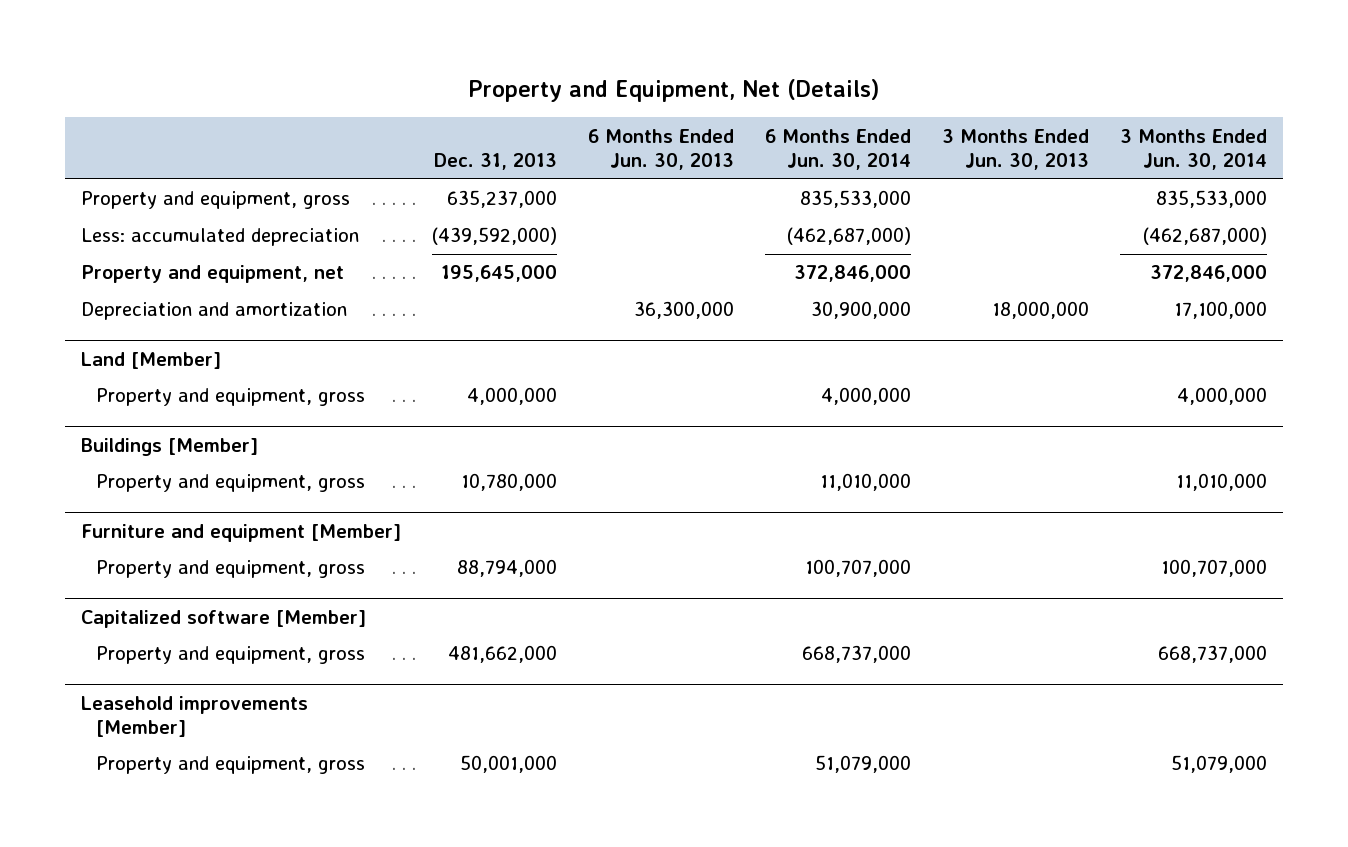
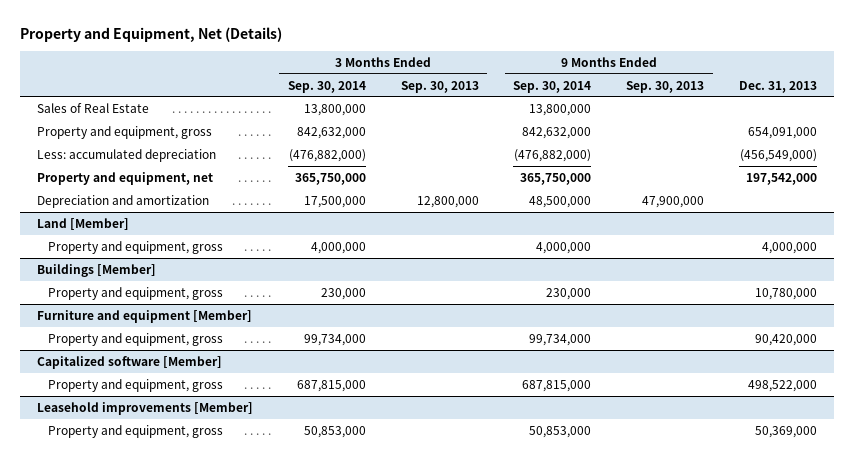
- | Dec. 31, 2013 | 6 Months Ended Jun. 30, 2013 | 6 Months Ended Jun. 30, 2014 | 3 Months Ended Jun. 30, 2013 | 3 Months Ended Jun. 30, 2014
+ | 3 Months Ended Sep. 30, 2014 | 3 Months Ended Sep. 30, 2013 | 9 Months Ended Sep. 30, 2014 | 9 Months Ended Sep. 30, 2013 | Dec. 31, 2013
- Property and equipment, gross | 635,237,000 | | 835,533,000 | | 835,533,000
- Less: accumulated depreciation | (439,592,000) | | (462,687,000) | | (462,687,000)
- Property and equipment, net | 195,645,000 | | 372,846,000 | | 372,846,000
+ Sales of Real Estate | 13,800,000 | | 13,800,000 | |
+ Property and equipment, gross | 842,632,000 | | 842,632,000 | | 654,091,000
+ Less: accumulated depreciation | (476,882,000) | | (476,882,000) | | (456,549,000)
+ Property and equipment, net | 365,750,000 | | 365,750,000 | | 197,542,000
@ Furniture and equipment [Member]
- Property and equipment, gross | 88,794,000 | | 100,707,000 | | 100,707,000
+ Property and equipment, gross | 99,734,000 | | 99,734,000 | | 90,420,000
@ Capitalized software [Member]
- Property and equipment, gross | 481,662,000 | | 668,737,000 | | 668,737,000
+ Property and equipment, gross | 687,815,000 | | 687,815,000 | | 498,522,000
@ Leasehold improvements [Member]
- Property and equipment, gross | 50,001,000 | | 51,079,000 | | 51,079,000
+ Property and equipment, gross | 50,853,000 | | 50,853,000 | | 50,369,000

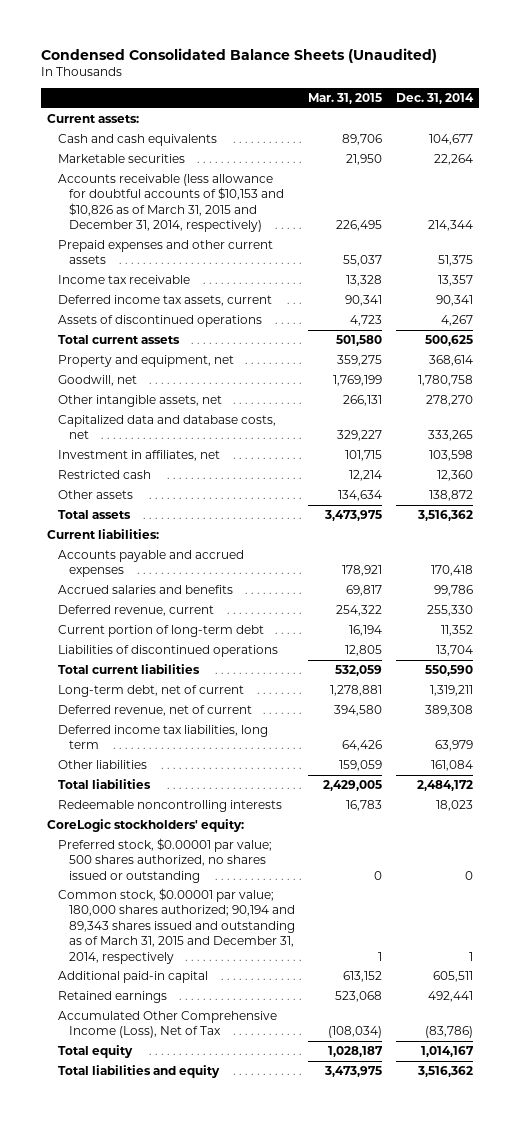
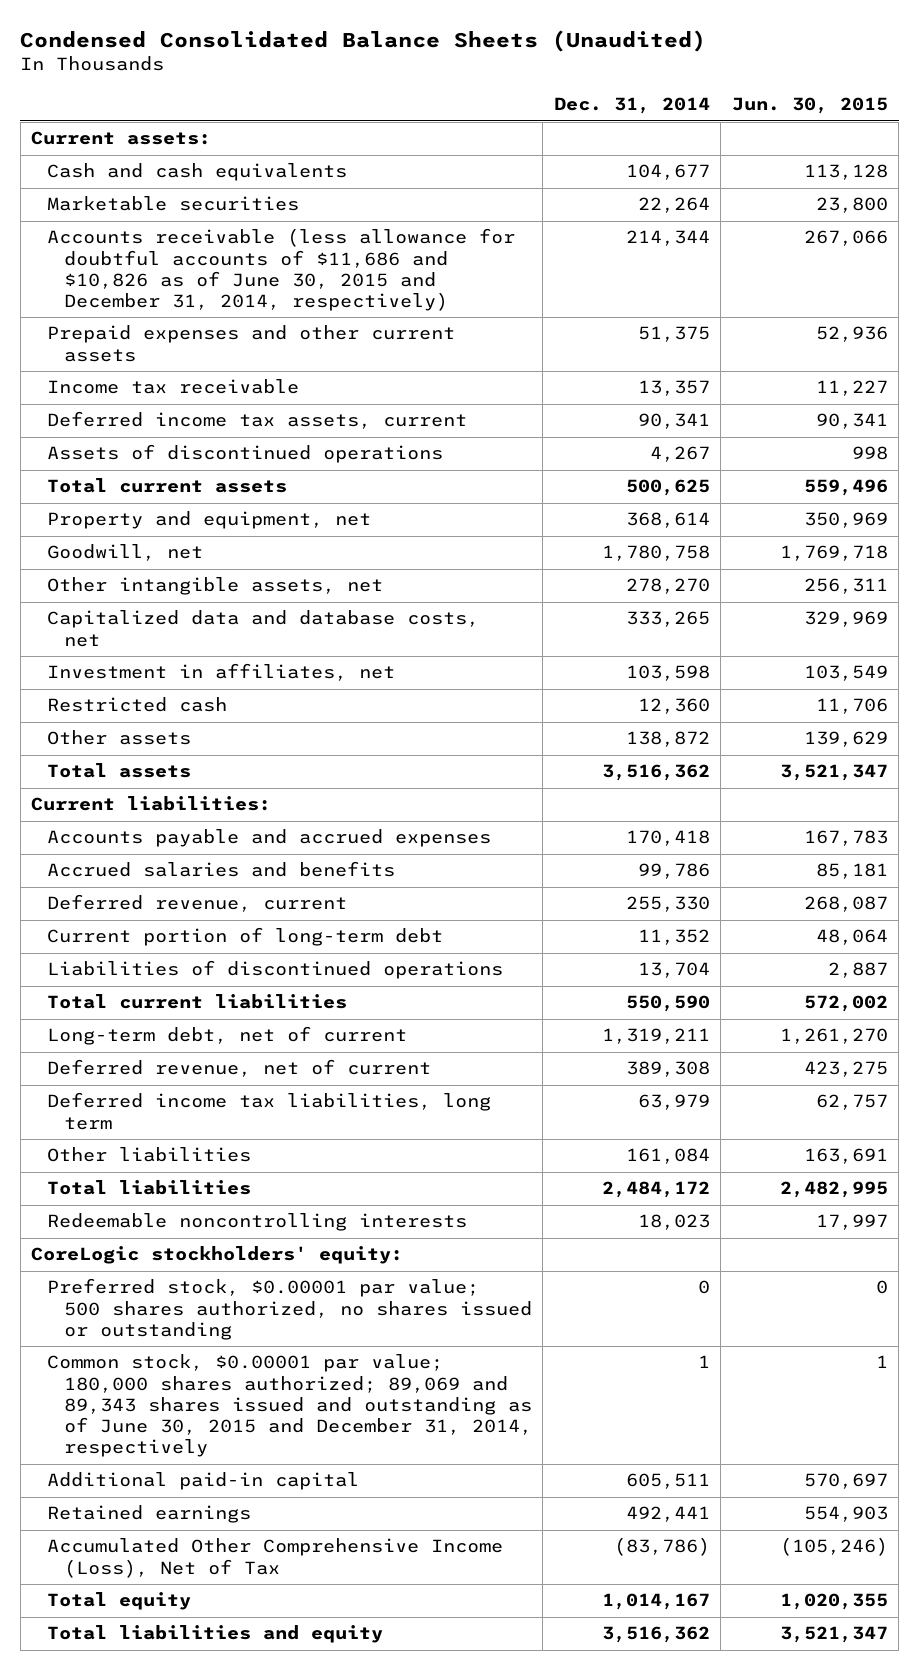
- | Mar. 31, 2015 | Dec. 31, 2014
+ | Dec. 31, 2014 | Jun. 30, 2015
- Accounts receivable (less allowance for doubtful accounts of $10,153 and $10,826 as of March 31, 2015 and December 31, 2014, respectively) | 226,495 | 214,344
+ Accounts receivable (less allowance for doubtful accounts of $11,686 and $10,826 as of June 30, 2015 and December 31, 2014, respectively) | 214,344 | 267,066
- Common stock, $0.00001 par value; 180,000 shares authorized; 90,194 and 89,343 shares issued and outstanding as of March 31, 2015 and December 31, 2014, respectively | 1 | 1
+ Common stock, $0.00001 par value; 180,000 shares authorized; 89,069 and 89,343 shares issued and outstanding as of June 30, 2015 and December 31, 2014, respectively | 1 | 1

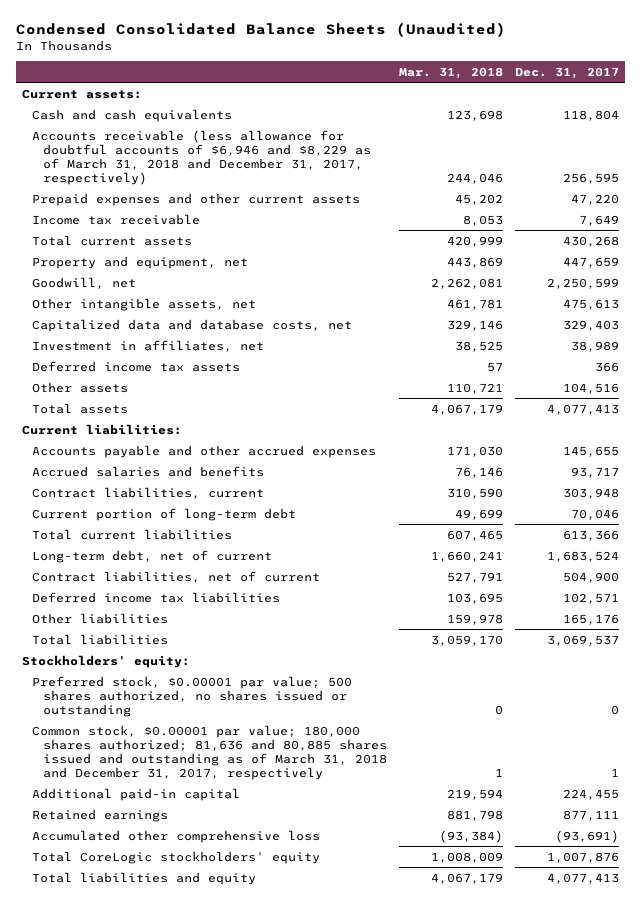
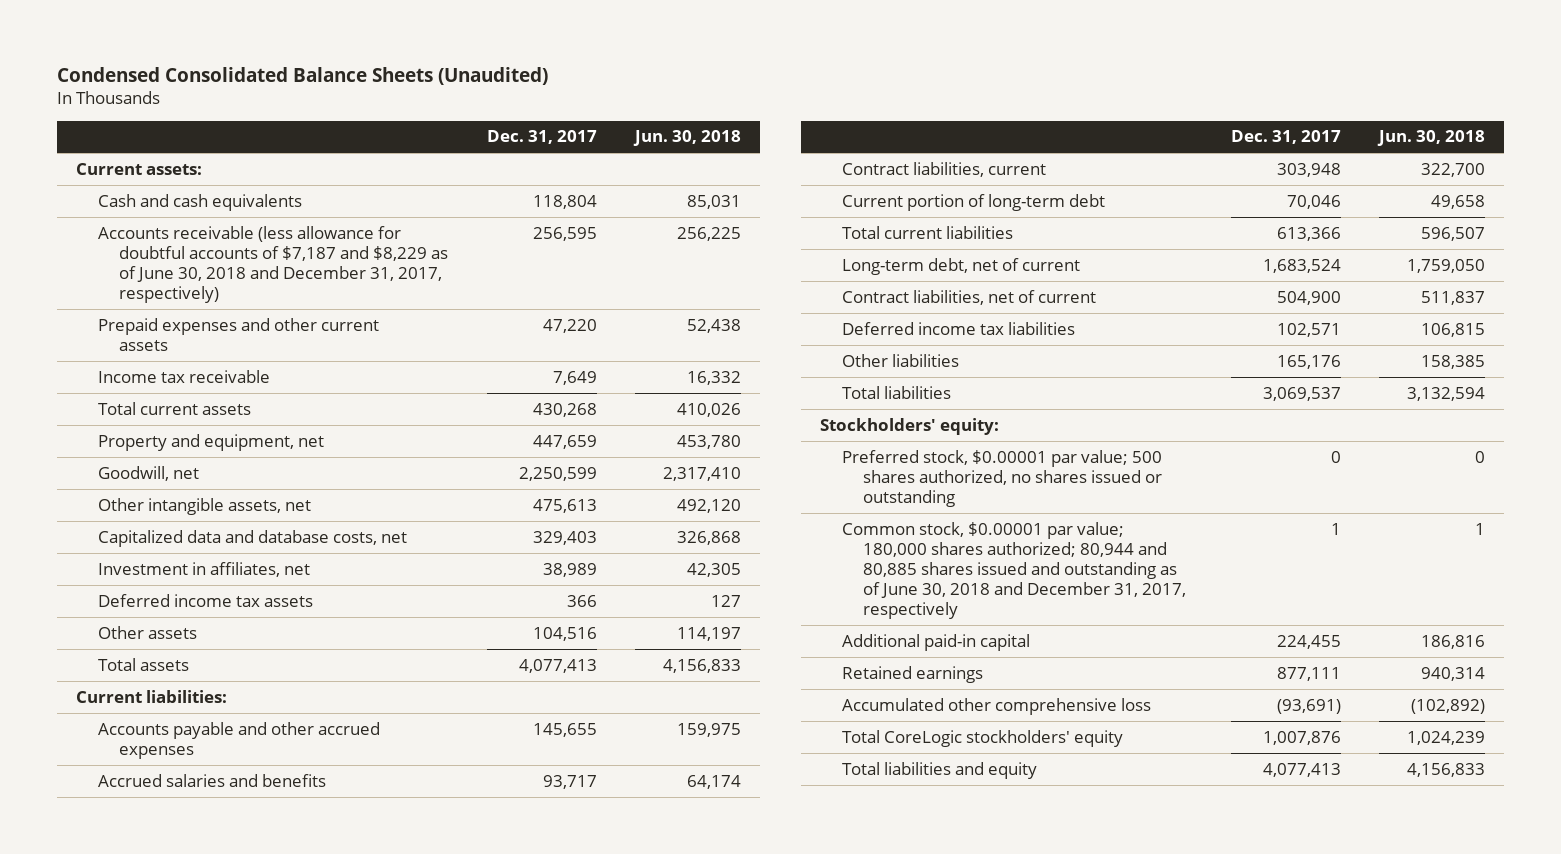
- | Mar. 31, 2018 | Dec. 31, 2017
+ | Dec. 31, 2017 | Jun. 30, 2018
- Accounts receivable (less allowance for doubtful accounts of $6,946 and $8,229 as of March 31, 2018 and December 31, 2017, respectively) | 244,046 | 256,595
+ Accounts receivable (less allowance for doubtful accounts of $7,187 and $8,229 as of June 30, 2018 and December 31, 2017, respectively) | 256,595 | 256,225
- Common stock, $0.00001 par value; 180,000 shares authorized; 81,636 and 80,885 shares issued and outstanding as of March 31, 2018 and December 31, 2017, respectively | 1 | 1
+ Common stock, $0.00001 par value; 180,000 shares authorized; 80,944 and 80,885 shares issued and outstanding as of June 30, 2018 and December 31, 2017, respectively | 1 | 1

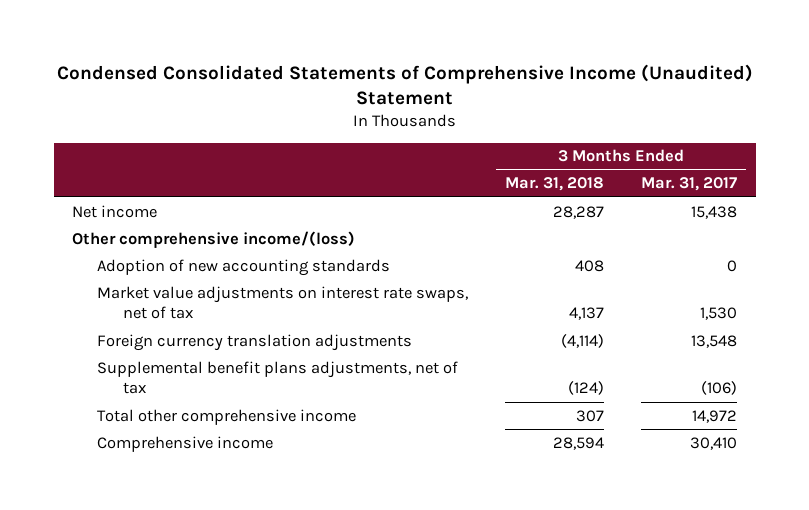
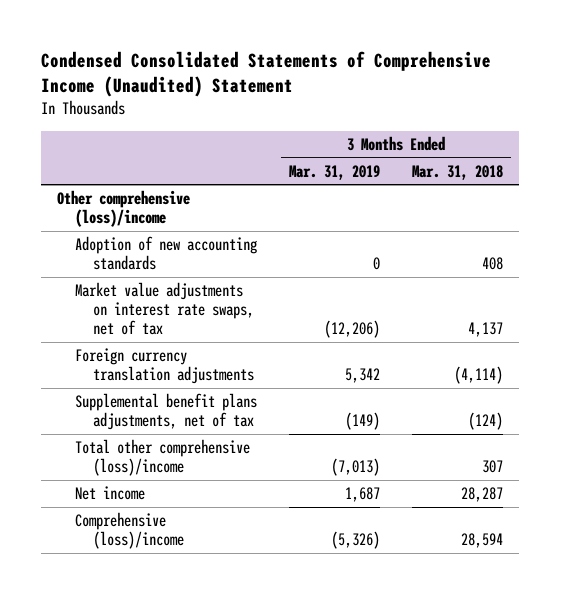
- | 3 Months Ended Mar. 31, 2018 | 3 Months Ended Mar. 31, 2017
+ | 3 Months Ended Mar. 31, 2019 | 3 Months Ended Mar. 31, 2018
- Other comprehensive income/(loss)
+ Other comprehensive (loss)/income
- Total other comprehensive income | 307 | 14,972
- Comprehensive income | 28,594 | 30,410
+ Total other comprehensive (loss)/income | (7,013) | 307
moved down: Net income | 1,687 | 28,287
+ Comprehensive (loss)/income | (5,326) | 28,594

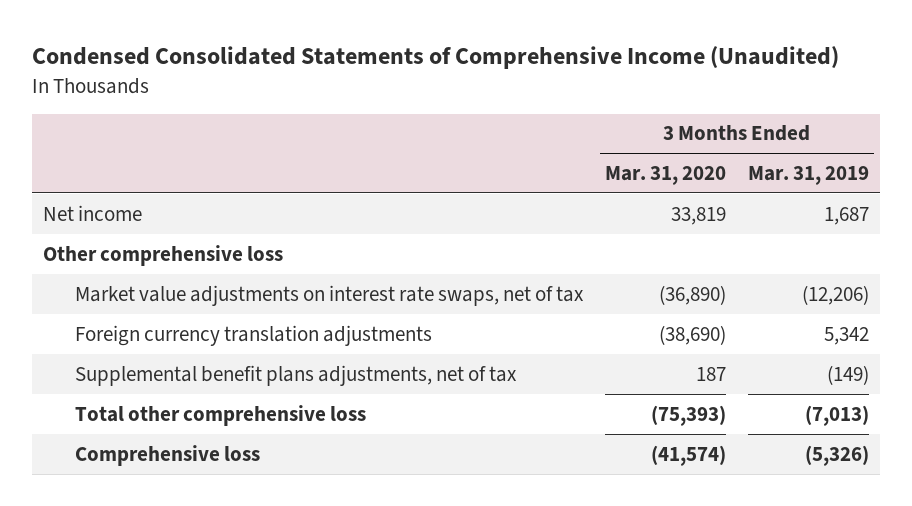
- Condensed Consolidated Statements of Comprehensive Income (Unaudited) Statement
+ Condensed Consolidated Statements of Comprehensive Income (Unaudited)
- | 3 Months Ended Mar. 31, 2019 | 3 Months Ended Mar. 31, 2018
+ | 3 Months Ended Mar. 31, 2020 | 3 Months Ended Mar. 31, 2019
- Other comprehensive (loss)/income
- Adoption of new accounting standards | 0 | 408
moved up: Net income | 33,819 | 1,687
+ Other comprehensive loss
- Total other comprehensive (loss)/income | (7,013) | 307
- Comprehensive (loss)/income | (5,326) | 28,594
+ Total other comprehensive loss | (75,393) | (7,013)
+ Comprehensive loss | (41,574) | (5,326)

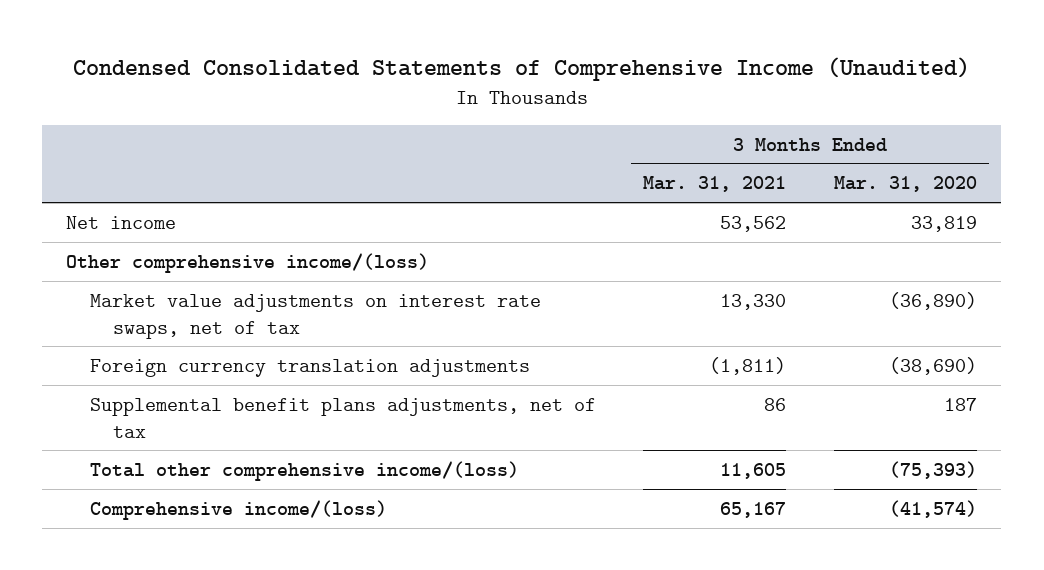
- | 3 Months Ended Mar. 31, 2020 | 3 Months Ended Mar. 31, 2019
+ | 3 Months Ended Mar. 31, 2021 | 3 Months Ended Mar. 31, 2020
- Other comprehensive loss
+ Other comprehensive income/(loss)
- Total other comprehensive loss | (75,393) | (7,013)
- Comprehensive loss | (41,574) | (5,326)
+ Total other comprehensive income/(loss) | 11,605 | (75,393)
+ Comprehensive income/(loss) | 65,167 | (41,574)

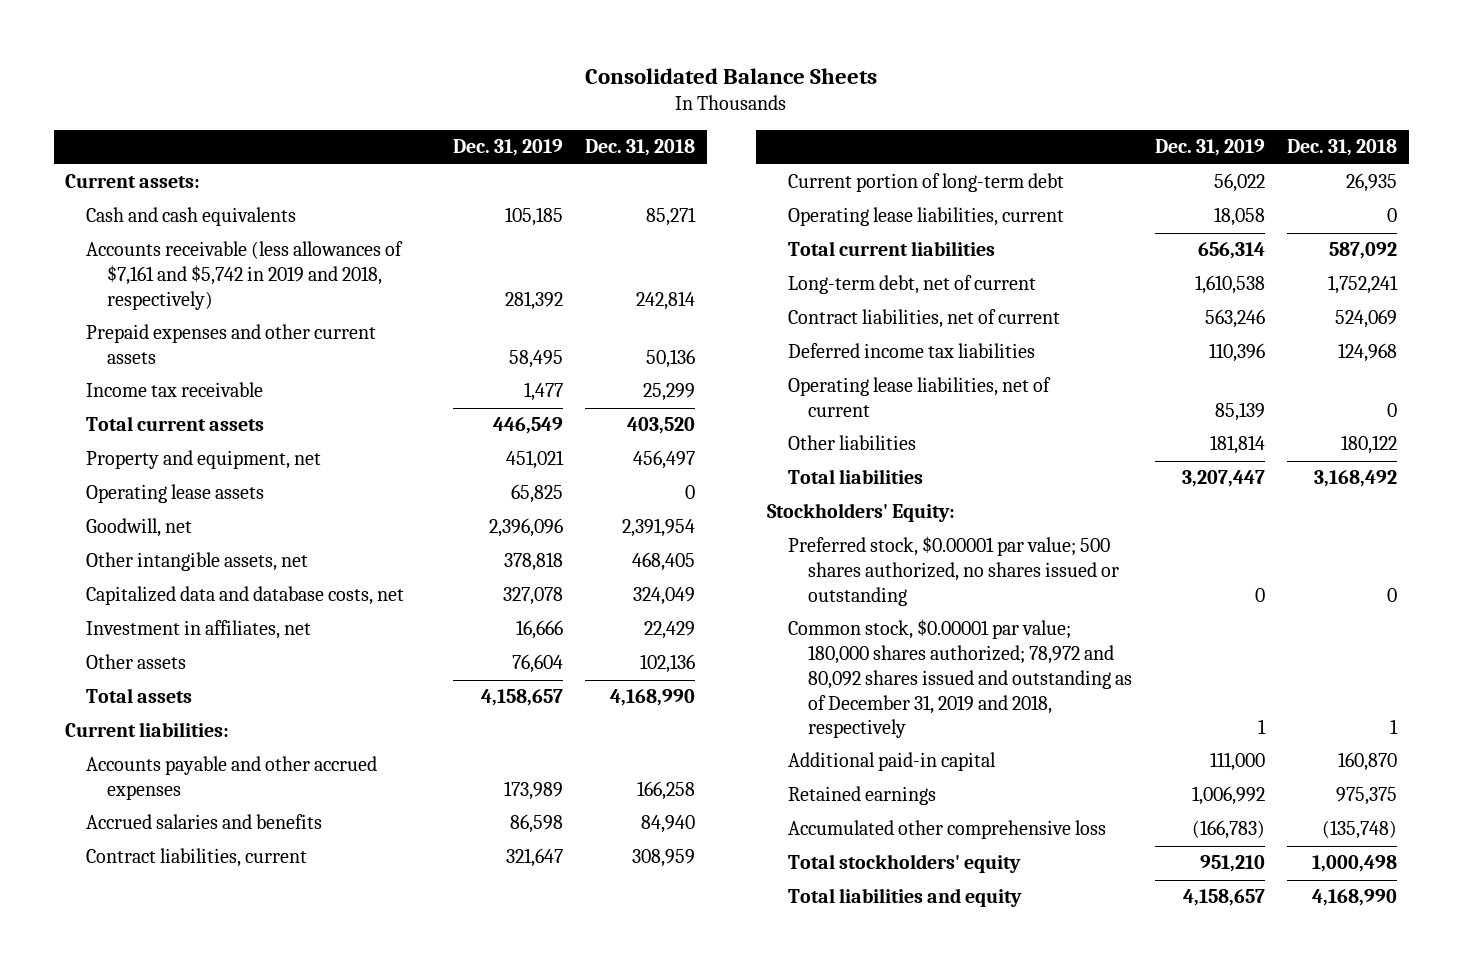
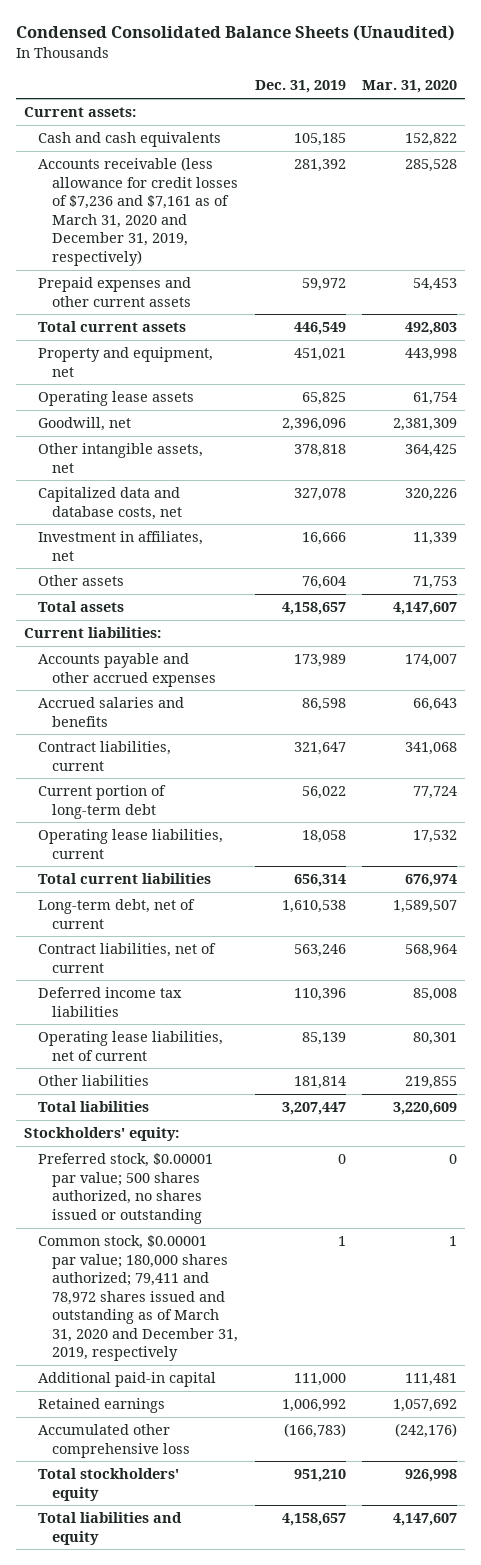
- Consolidated Balance Sheets
+ Condensed Consolidated Balance Sheets (Unaudited)
- | Dec. 31, 2019 | Dec. 31, 2018
+ | Dec. 31, 2019 | Mar. 31, 2020
- Accounts receivable (less allowances of $7,161 and $5,742 in 2019 and 2018, respectively) | 281,392 | 242,814
- Prepaid expenses and other current assets | 58,495 | 50,136
- Income tax receivable | 1,477 | 25,299
+ Accounts receivable (less allowance for credit losses of $7,236 and $7,161 as of March 31, 2020 and December 31, 2019, respectively) | 281,392 | 285,528
+ Prepaid expenses and other current assets | 59,972 | 54,453
- Stockholders' Equity:
+ Stockholders' equity:
- Common stock, $0.00001 par value; 180,000 shares authorized; 78,972 and 80,092 shares issued and outstanding as of December 31, 2019 and 2018, respectively | 1 | 1
+ Common stock, $0.00001 par value; 180,000 shares authorized; 79,411 and 78,972 shares issued and outstanding as of March 31, 2020 and December 31, 2019, respectively | 1 | 1

